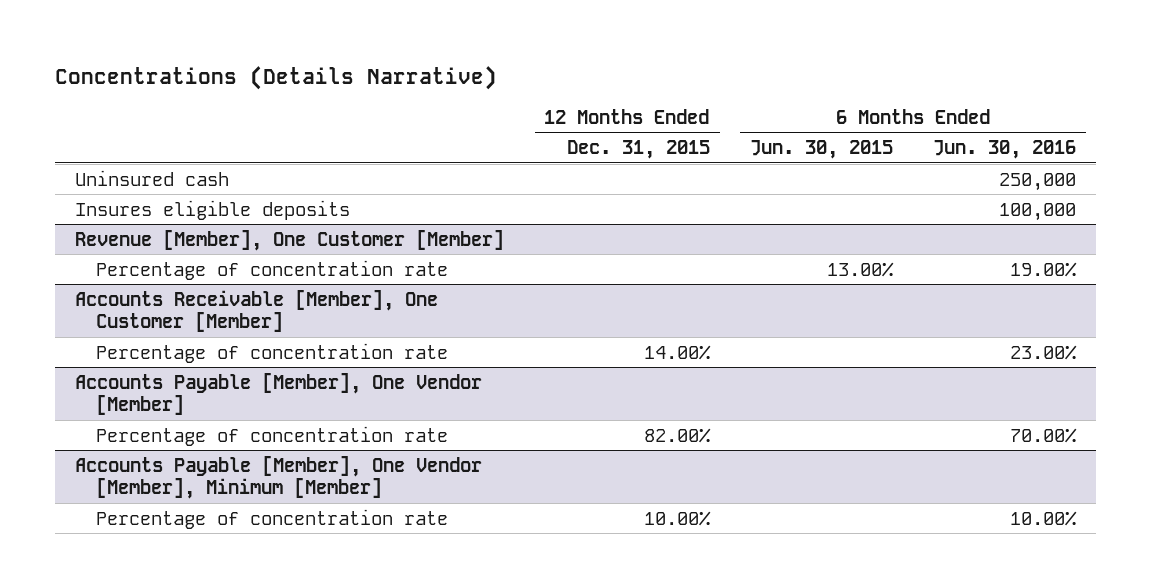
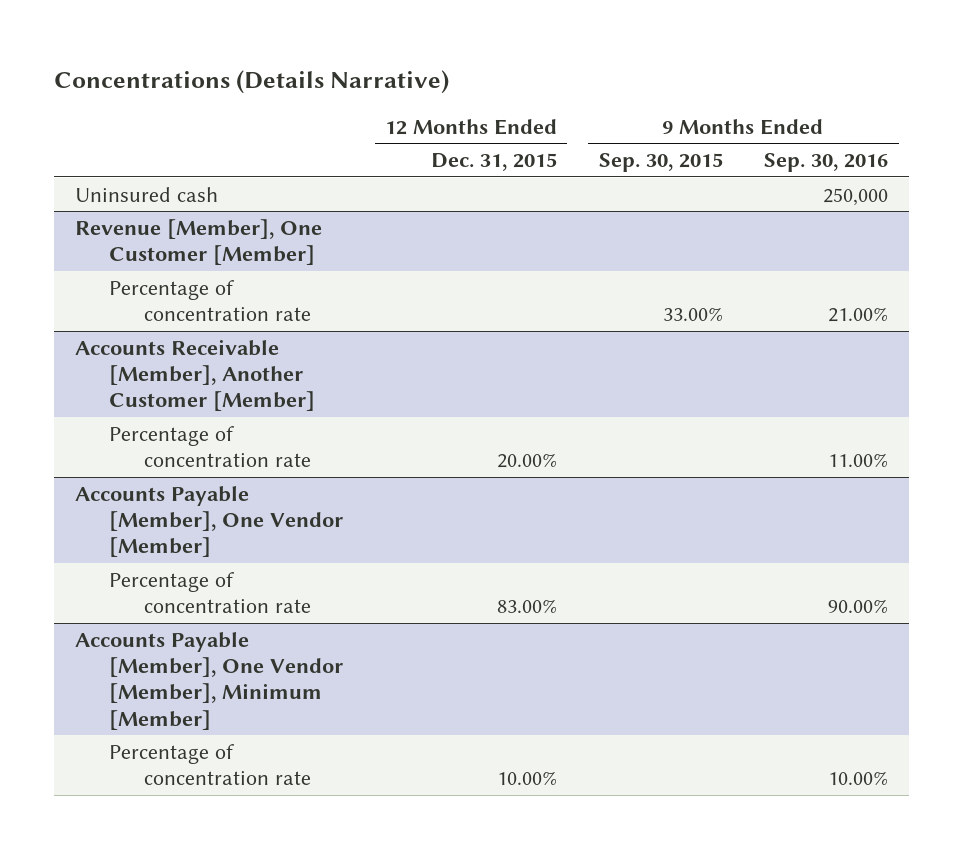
- | 12 Months Ended Dec. 31, 2015 | 6 Months Ended Jun. 30, 2015 | 6 Months Ended Jun. 30, 2016
+ | 12 Months Ended Dec. 31, 2015 | 9 Months Ended Sep. 30, 2015 | 9 Months Ended Sep. 30, 2016
- Insures eligible deposits | | | 100,000
- Accounts Receivable [Member], One Customer [Member]
- Percentage of concentration rate | 14.00% | | 23.00%
+ Accounts Receivable [Member], Another Customer [Member]
+ Percentage of concentration rate | 20.00% | | 11.00%
@ Accounts Payable [Member], One Vendor [Member]
- Percentage of concentration rate | 82.00% | | 70.00%
+ Percentage of concentration rate | 83.00% | | 90.00%

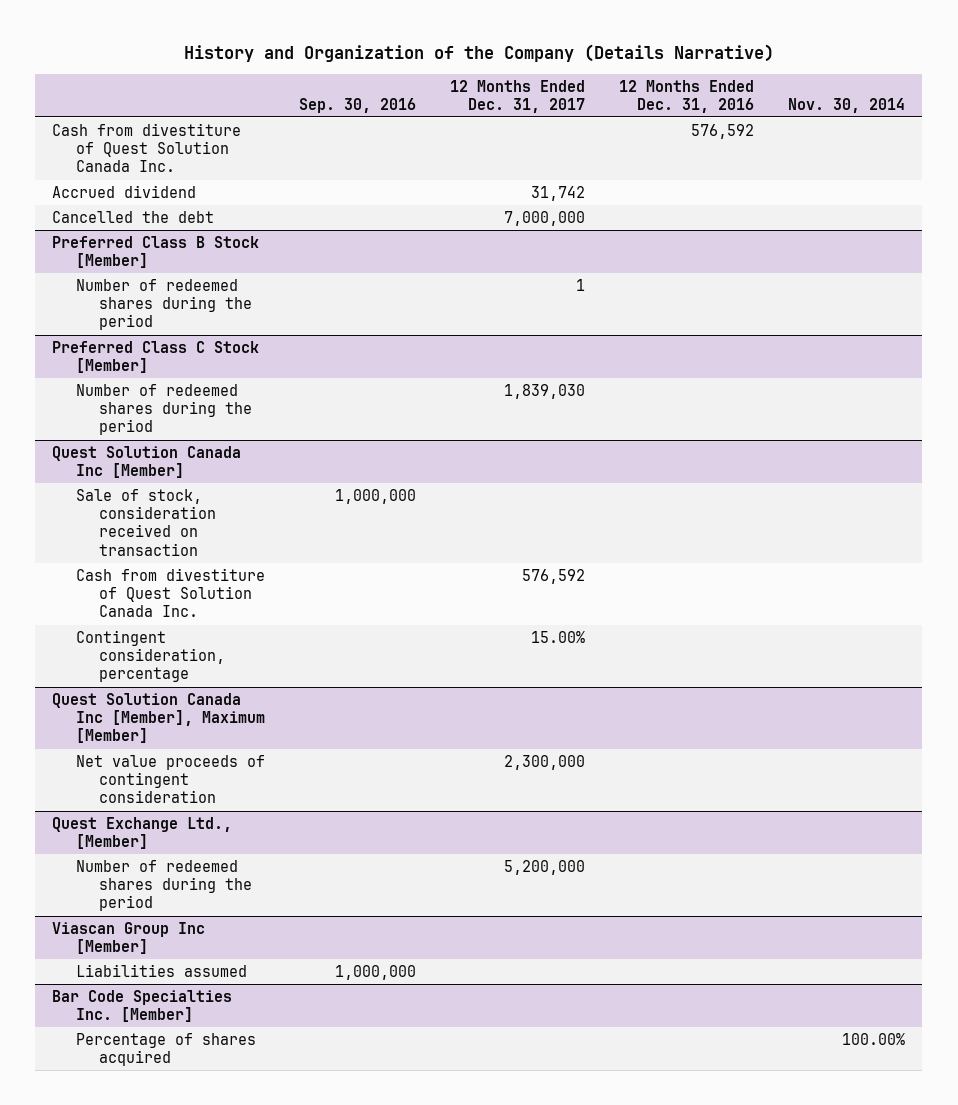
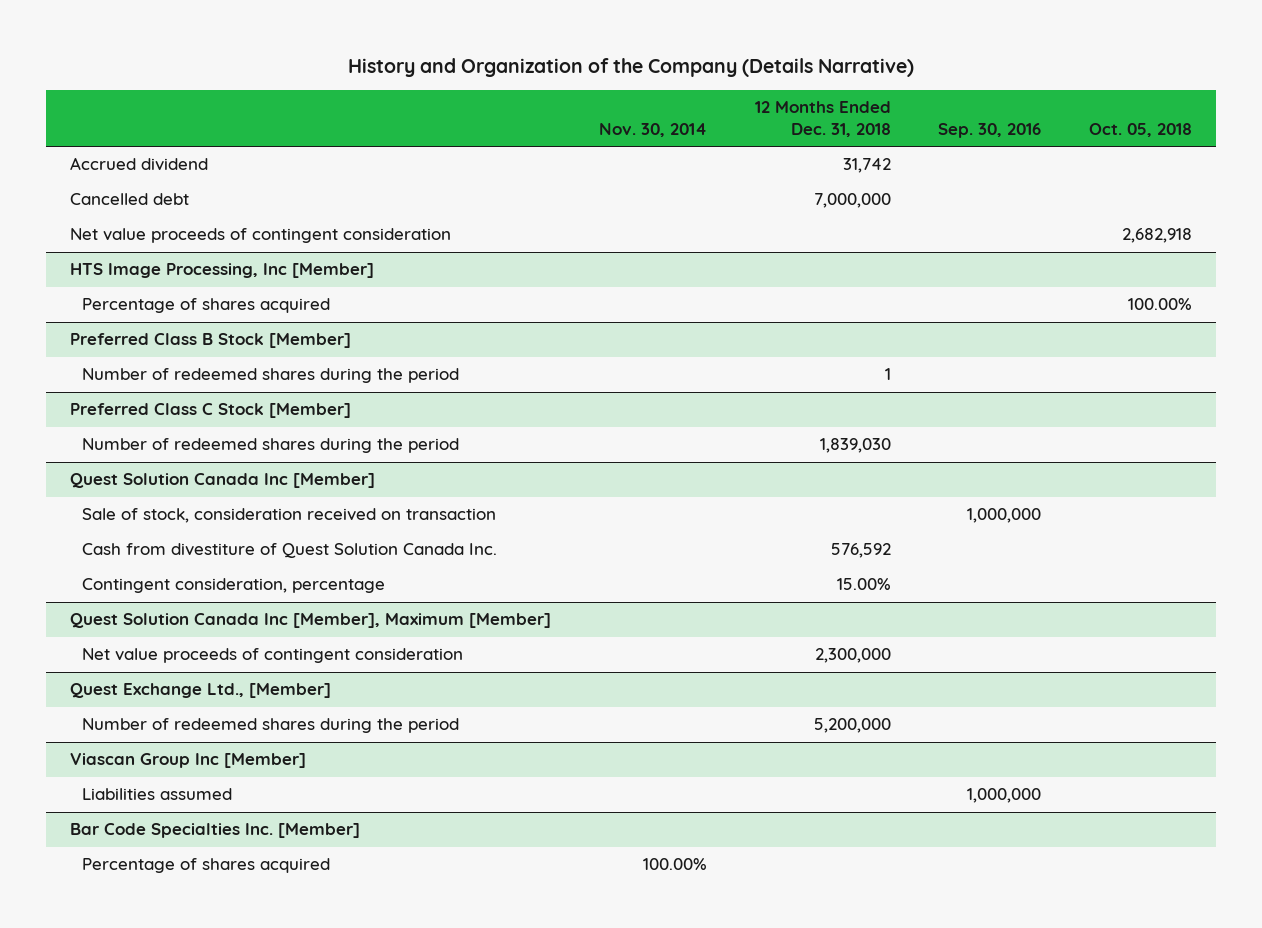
- | Sep. 30, 2016 | 12 Months Ended Dec. 31, 2017 | 12 Months Ended Dec. 31, 2016 | Nov. 30, 2014
+ | Nov. 30, 2014 | 12 Months Ended Dec. 31, 2018 | Sep. 30, 2016 | Oct. 05, 2018
- Cash from divestiture of Quest Solution Canada Inc. | | | 576,592 |
- Cancelled the debt | | 7,000,000 | |
+ Cancelled debt | | 7,000,000 | |
+ Net value proceeds of contingent consideration | | | | 2,682,918
+ HTS Image Processing, Inc [Member]
+ Percentage of shares acquired | | | | 100.00%

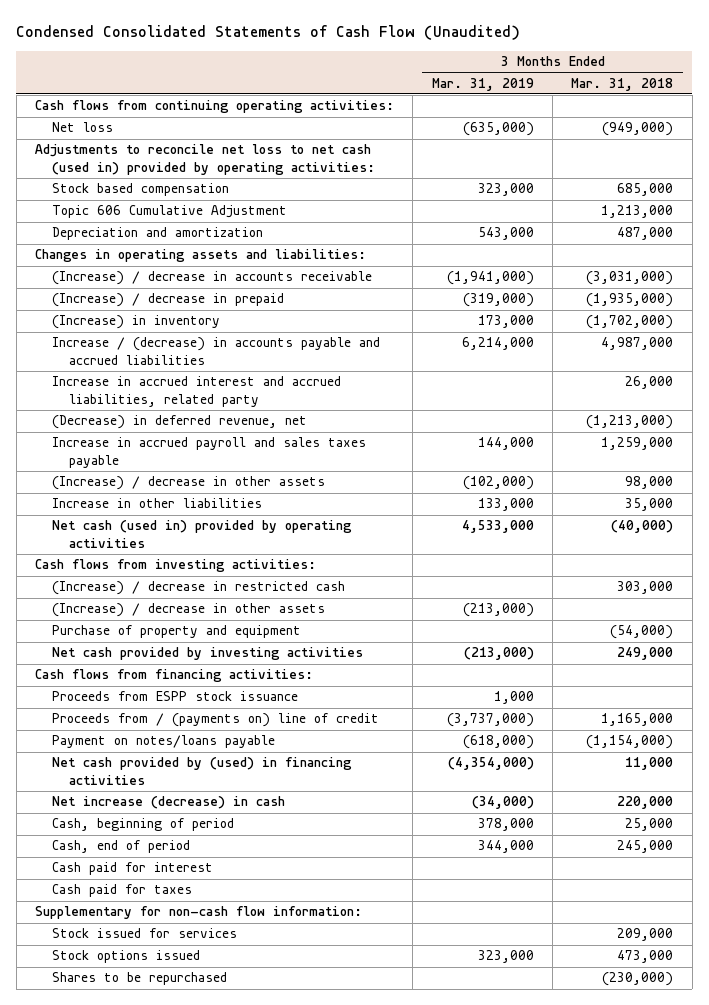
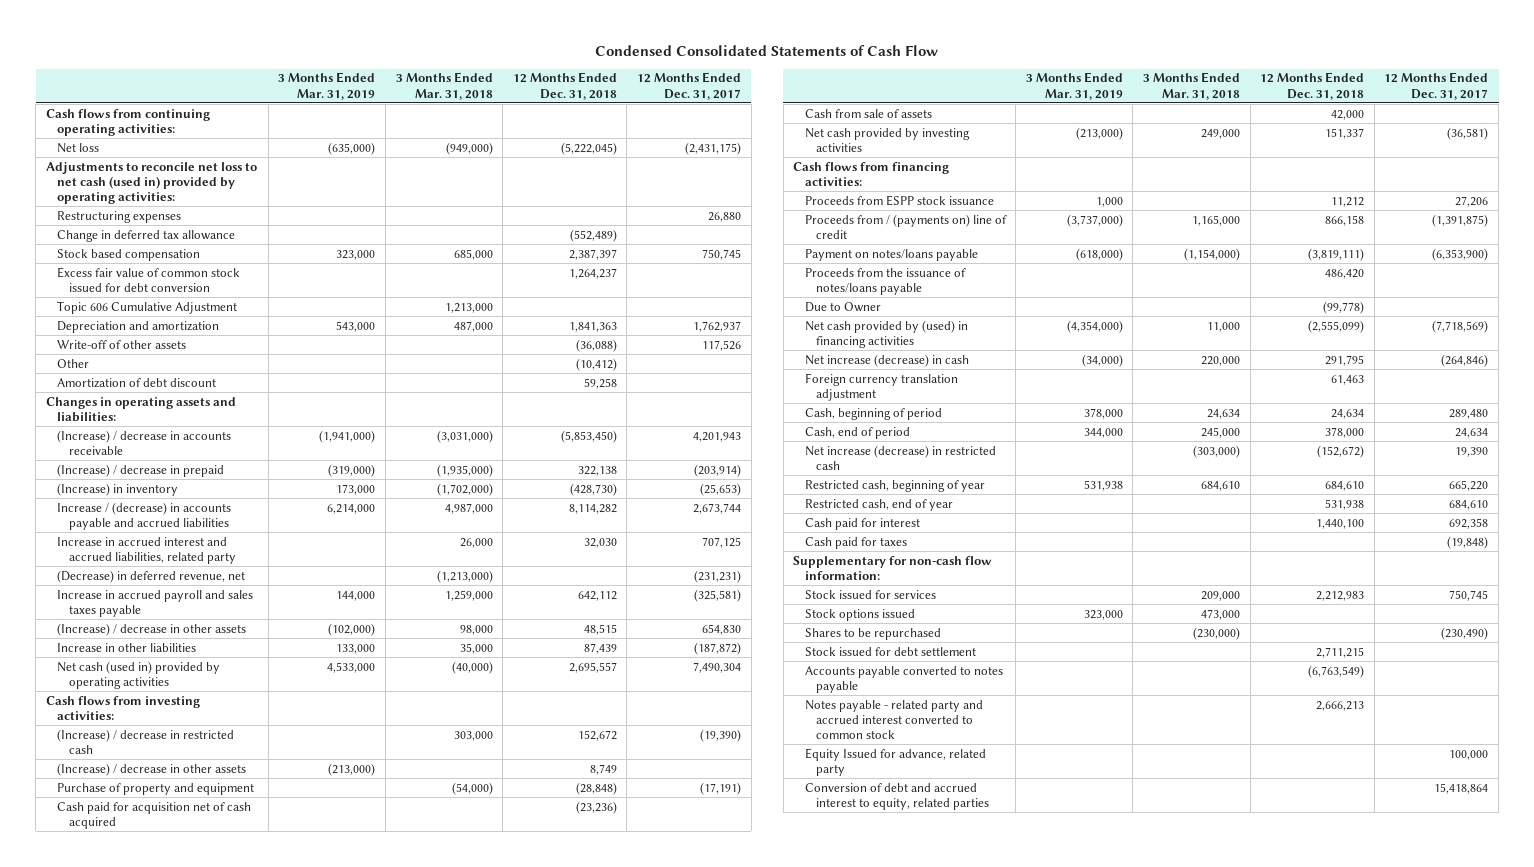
- Condensed Consolidated Statements of Cash Flow (Unaudited)
+ Condensed Consolidated Statements of Cash Flow
- | 3 Months Ended Mar. 31, 2019 | 3 Months Ended Mar. 31, 2018
+ | 3 Months Ended Mar. 31, 2019 | 3 Months Ended Mar. 31, 2018 | 12 Months Ended Dec. 31, 2018 | 12 Months Ended Dec. 31, 2017
+ Restructuring expenses | | | | 26,880
+ Change in deferred tax allowance | | | (552,489) |
+ Excess fair value of common stock issued for debt conversion | | | 1,264,237 |
+ Write-off of other assets | | | (36,088) | 117,526
+ Other | | | (10,412) |
+ Amortization of debt discount | | | 59,258 |
+ Cash paid for acquisition net of cash acquired | | | (23,236) |
+ Cash from sale of assets | | | 42,000 |
+ Proceeds from the issuance of notes/loans payable | | | 486,420 |
+ Due to Owner | | | (99,778) |
- Cash, beginning of period | 378,000 | 25,000
+ Foreign currency translation adjustment | | | 61,463 |
+ Cash, beginning of period | 378,000 | 24,634 | 24,634 | 289,480
+ Net increase (decrease) in restricted cash | | (303,000) | (152,672) | 19,390
+ Restricted cash, beginning of year | 531,938 | 684,610 | 684,610 | 665,220
+ Restricted cash, end of year | | | 531,938 | 684,610
+ Stock issued for debt settlement | | | 2,711,215 |
+ Accounts payable converted to notes payable | | | (6,763,549) |
+ Notes payable - related party and accrued interest converted to common stock | | | 2,666,213 |
+ Equity Issued for advance, related party | | | | 100,000
+ Conversion of debt and accrued interest to equity, related parties | | | | 15,418,864

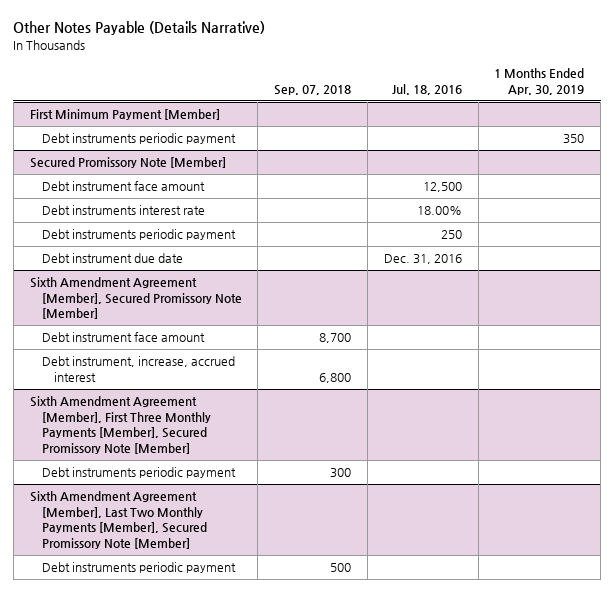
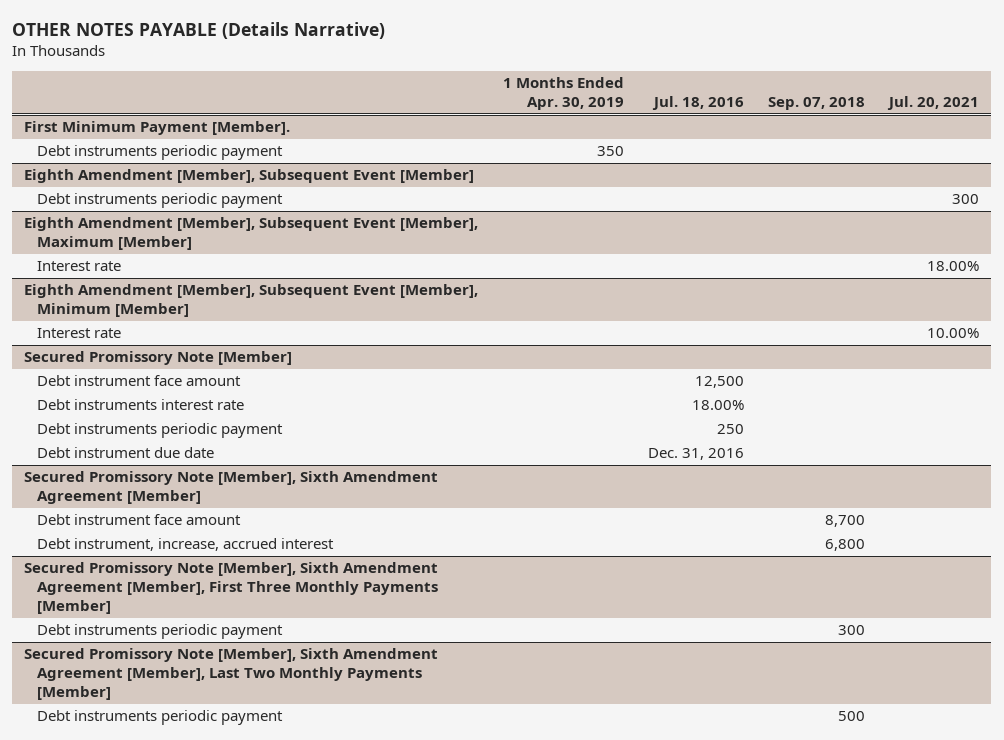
- Other Notes Payable (Details Narrative)
+ OTHER NOTES PAYABLE (Details Narrative)
- | Sep. 07, 2018 | Jul. 18, 2016 | 1 Months Ended Apr. 30, 2019
+ | 1 Months Ended Apr. 30, 2019 | Jul. 18, 2016 | Sep. 07, 2018 | Jul. 20, 2021
- First Minimum Payment [Member]
+ First Minimum Payment [Member].
+ Eighth Amendment [Member], Subsequent Event [Member]
+ Debt instruments periodic payment | | | | 300
+ Eighth Amendment [Member], Subsequent Event [Member], Maximum [Member]
+ Interest rate | | | | 18.00%
+ Eighth Amendment [Member], Subsequent Event [Member], Minimum [Member]
+ Interest rate | | | | 10.00%
- Sixth Amendment Agreement [Member], Secured Promissory Note [Member]
+ Secured Promissory Note [Member], Sixth Amendment Agreement [Member]
- Sixth Amendment Agreement [Member], First Three Monthly Payments [Member], Secured Promissory Note [Member]
+ Secured Promissory Note [Member], Sixth Amendment Agreement [Member], First Three Monthly Payments [Member]
- Sixth Amendment Agreement [Member], Last Two Monthly Payments [Member], Secured Promissory Note [Member]
+ Secured Promissory Note [Member], Sixth Amendment Agreement [Member], Last Two Monthly Payments [Member]

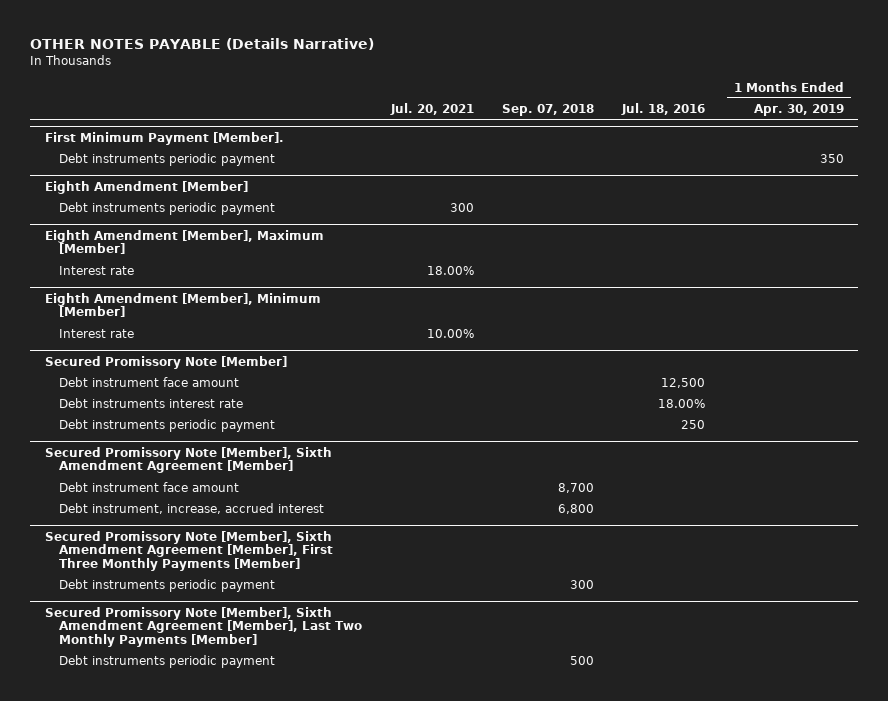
- | 1 Months Ended Apr. 30, 2019 | Jul. 18, 2016 | Sep. 07, 2018 | Jul. 20, 2021
+ | Jul. 20, 2021 | Sep. 07, 2018 | Jul. 18, 2016 | 1 Months Ended Apr. 30, 2019
- Eighth Amendment [Member], Subsequent Event [Member]
+ Eighth Amendment [Member]
- Eighth Amendment [Member], Subsequent Event [Member], Maximum [Member]
+ Eighth Amendment [Member], Maximum [Member]
- Eighth Amendment [Member], Subsequent Event [Member], Minimum [Member]
+ Eighth Amendment [Member], Minimum [Member]
@ Secured Promissory Note [Member]
- Debt instrument due date | | Dec. 31, 2016 | |

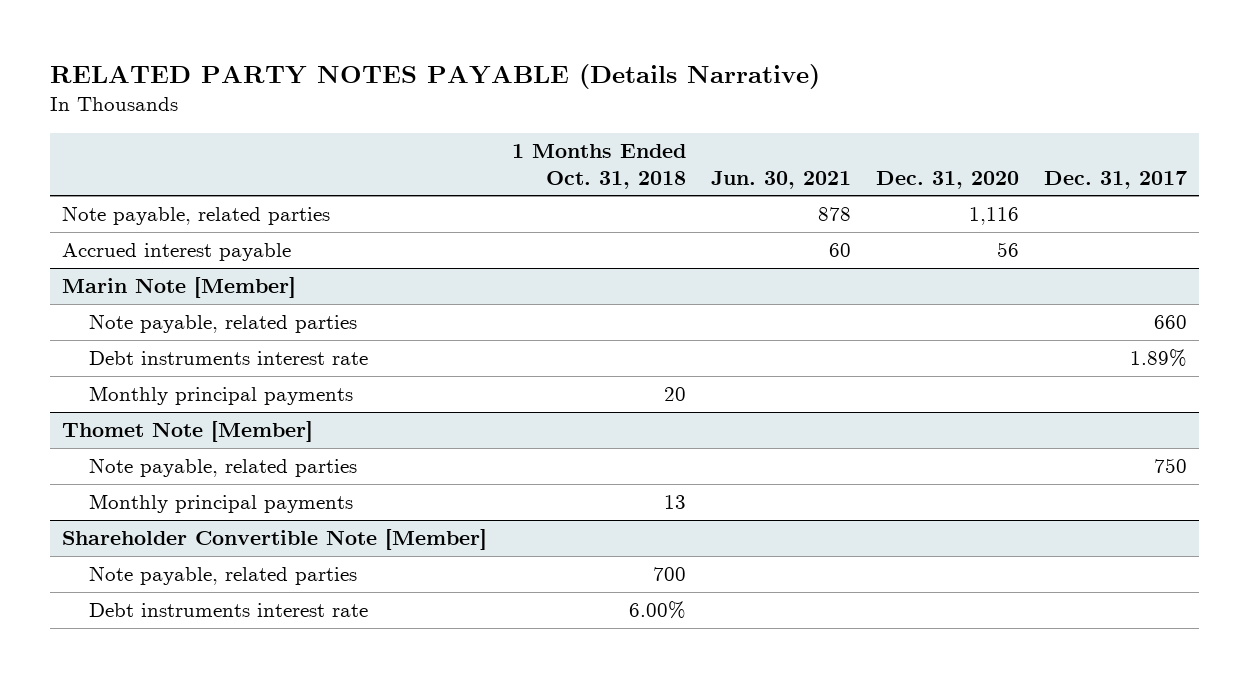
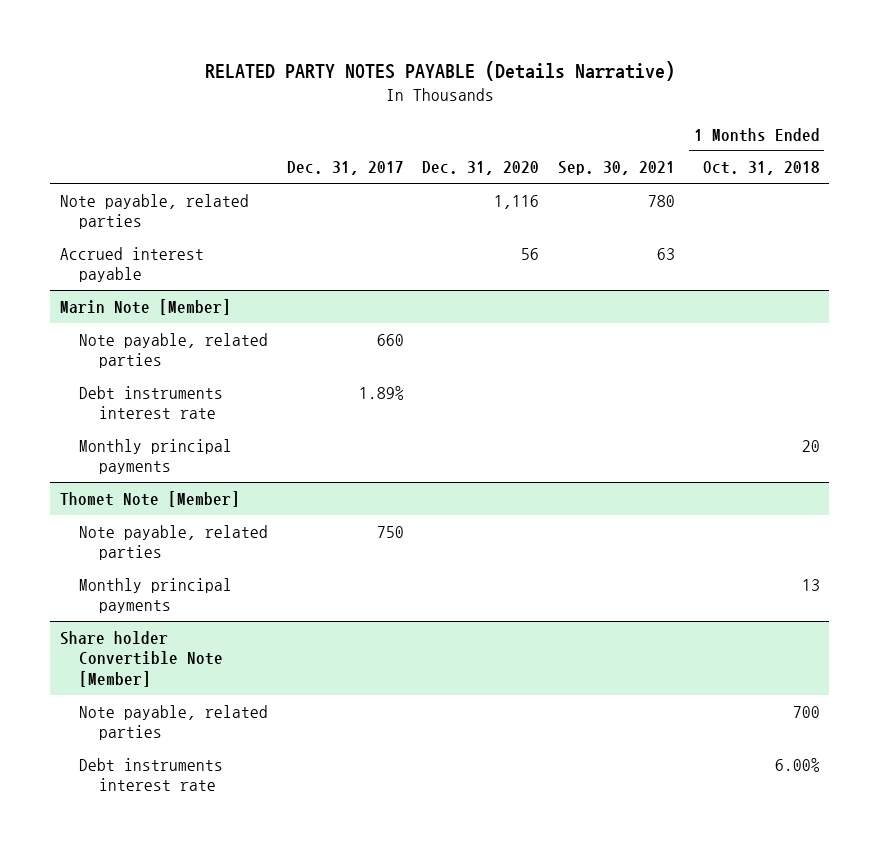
- | 1 Months Ended Oct. 31, 2018 | Jun. 30, 2021 | Dec. 31, 2020 | Dec. 31, 2017
+ | Dec. 31, 2017 | Dec. 31, 2020 | Sep. 30, 2021 | 1 Months Ended Oct. 31, 2018
- Shareholder Convertible Note [Member]
+ Share holder Convertible Note [Member]

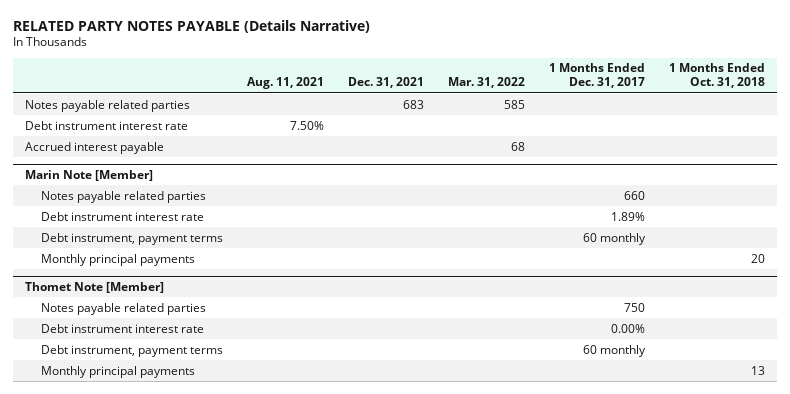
- | Dec. 31, 2017 | Dec. 31, 2020 | Sep. 30, 2021 | 1 Months Ended Oct. 31, 2018
+ | Aug. 11, 2021 | Dec. 31, 2021 | Mar. 31, 2022 | 1 Months Ended Dec. 31, 2017 | 1 Months Ended Oct. 31, 2018
- Note payable, related parties | | 1,116 | 780 |
+ Notes payable related parties | | 683 | 585 | |
+ Debt instrument interest rate | 7.50% | | | |
@ Marin Note [Member]
- Note payable, related parties | 660 | | |
- Debt instruments interest rate | 1.89% | | |
+ Notes payable related parties | | | | 660 |
+ Debt instrument interest rate | | | | 1.89% |
+ Debt instrument, payment terms | | | | 60 monthly |
@ Thomet Note [Member]
- Note payable, related parties | 750 | | |
+ Notes payable related parties | | | | 750 |
+ Debt instrument interest rate | | | | 0.00% |
+ Debt instrument, payment terms | | | | 60 monthly |
- Share holder Convertible Note [Member]
- Note payable, related parties | | | | 700
- Debt instruments interest rate | | | | 6.00%

